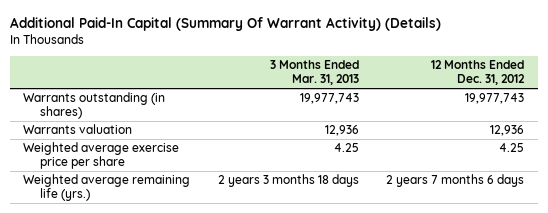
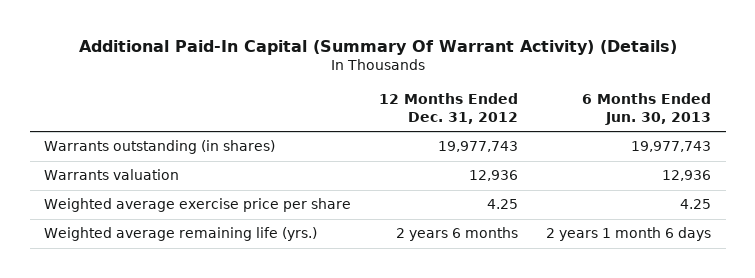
- | 3 Months Ended Mar. 31, 2013 | 12 Months Ended Dec. 31, 2012
+ | 12 Months Ended Dec. 31, 2012 | 6 Months Ended Jun. 30, 2013
- Weighted average remaining life (yrs.) | 2 years 3 months 18 days | 2 years 7 months 6 days
+ Weighted average remaining life (yrs.) | 2 years 6 months | 2 years 1 month 6 days

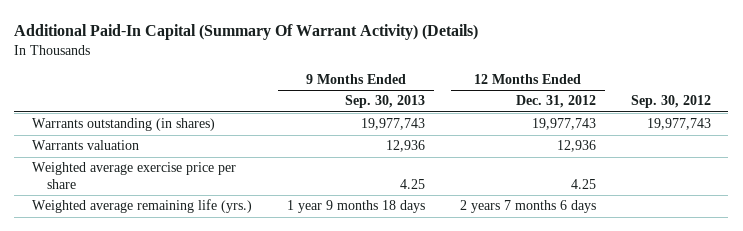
- | 12 Months Ended Dec. 31, 2012 | 6 Months Ended Jun. 30, 2013
+ | 9 Months Ended Sep. 30, 2013 | 12 Months Ended Dec. 31, 2012 | Sep. 30, 2012
- Weighted average remaining life (yrs.) | 2 years 6 months | 2 years 1 month 6 days
+ Weighted average remaining life (yrs.) | 1 year 9 months 18 days | 2 years 7 months 6 days |

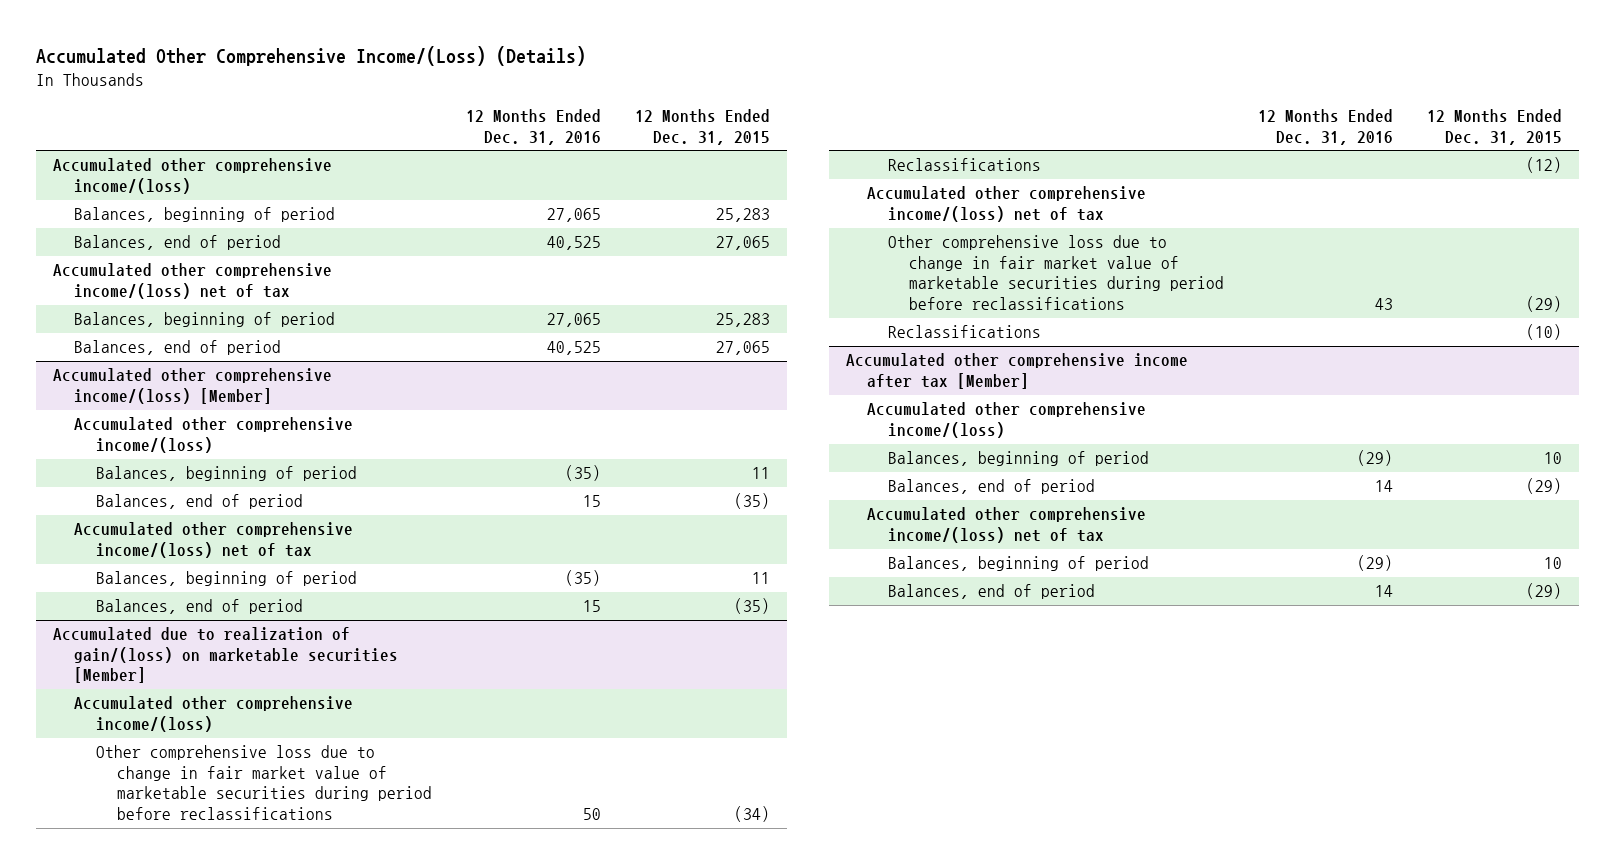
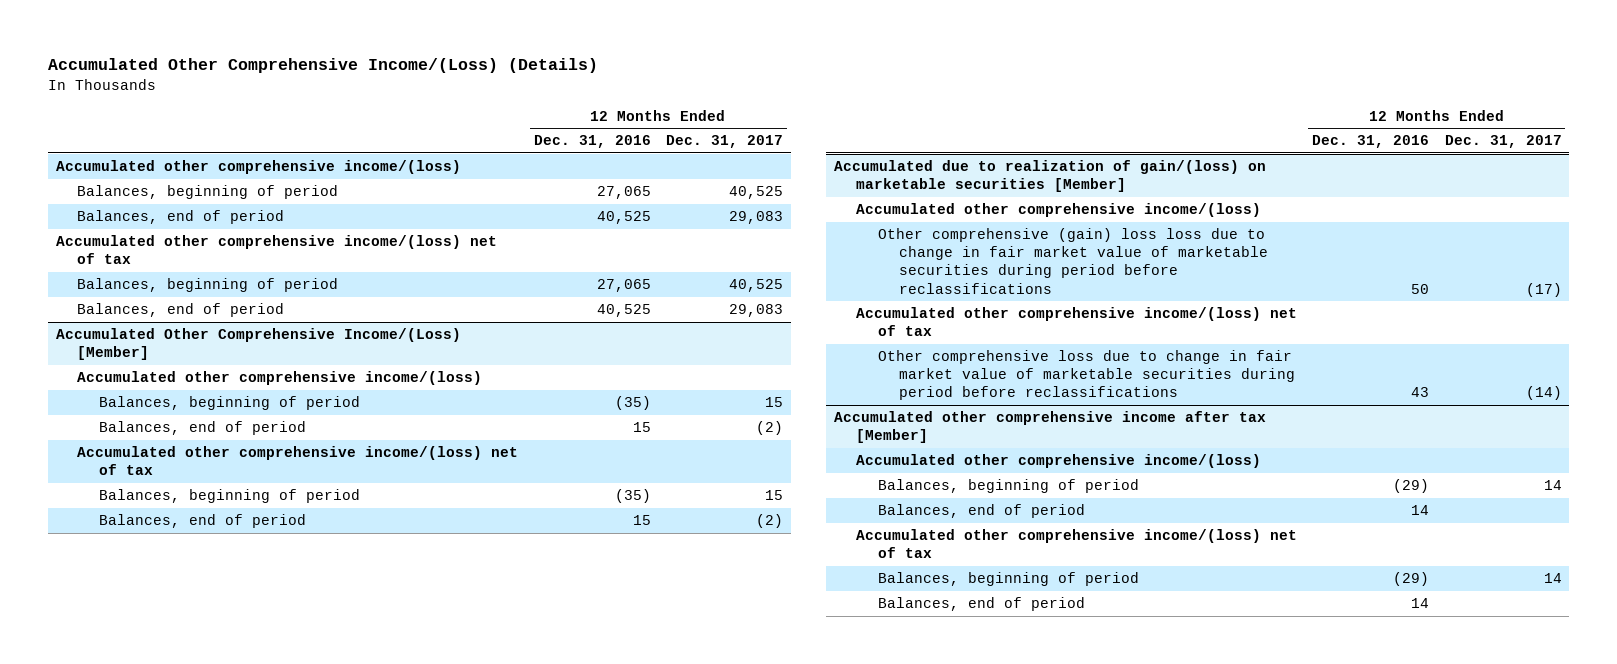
- | 12 Months Ended Dec. 31, 2016 | 12 Months Ended Dec. 31, 2015
+ | 12 Months Ended Dec. 31, 2016 | 12 Months Ended Dec. 31, 2017
- Accumulated other comprehensive income/(loss) [Member]
+ Accumulated Other Comprehensive Income/(Loss) [Member]
@ Accumulated due to realization of gain/(loss) on marketable securities [Member]
- Other comprehensive loss due to change in fair market value of marketable securities during period before reclassifications | 50 | (34)
- Reclassifications | | (12)
+ Other comprehensive (gain) loss loss due to change in fair market value of marketable securities during period before reclassifications | 50 | (17)
- Reclassifications | | (10)

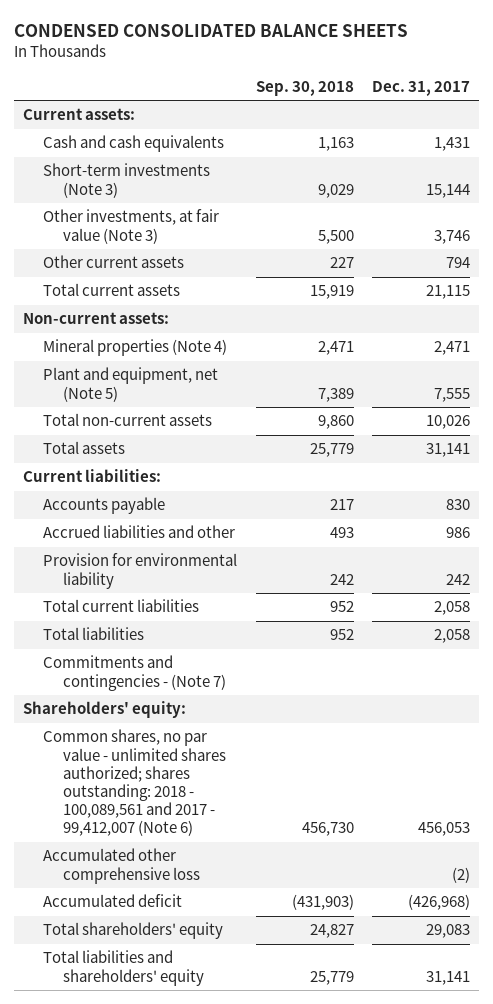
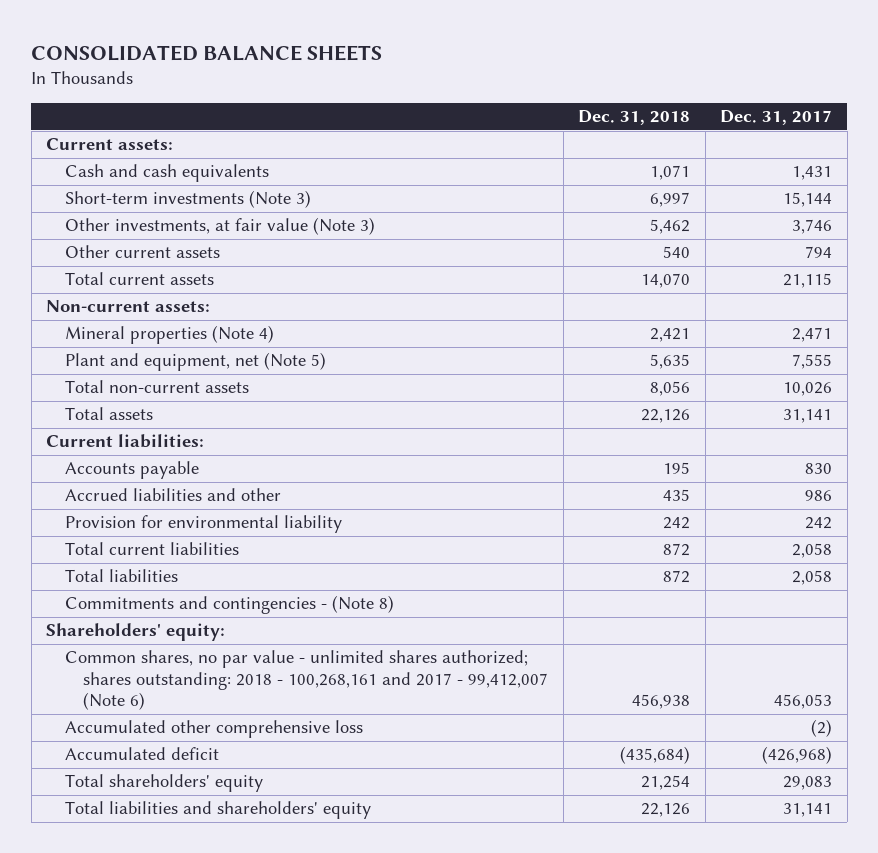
- CONDENSED CONSOLIDATED BALANCE SHEETS
+ CONSOLIDATED BALANCE SHEETS
- | Sep. 30, 2018 | Dec. 31, 2017
+ | Dec. 31, 2018 | Dec. 31, 2017
- Commitments and contingencies - (Note 7)
+ Commitments and contingencies - (Note 8)
- Common shares, no par value - unlimited shares authorized; shares outstanding: 2018 - 100,089,561 and 2017 - 99,412,007 (Note 6) | 456,730 | 456,053
+ Common shares, no par value - unlimited shares authorized; shares outstanding: 2018 - 100,268,161 and 2017 - 99,412,007 (Note 6) | 456,938 | 456,053

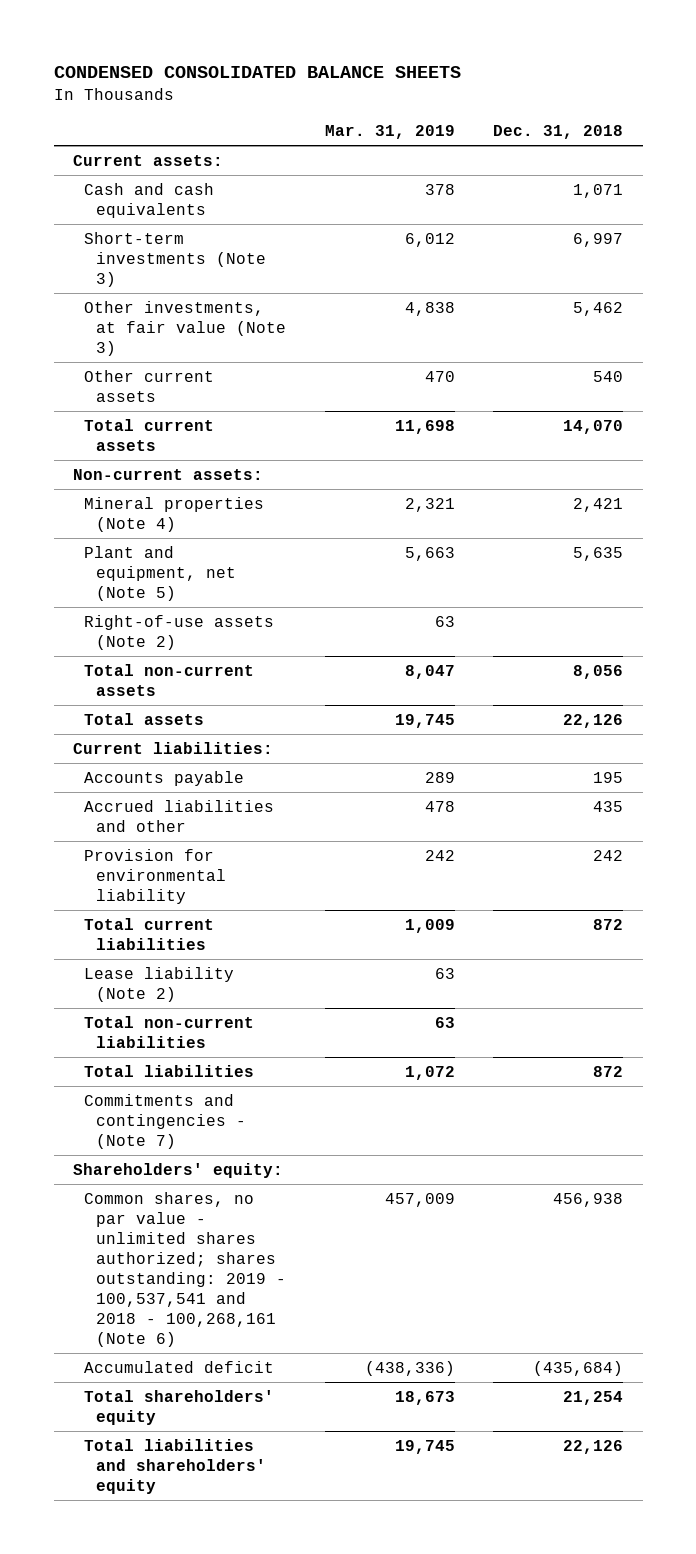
- CONSOLIDATED BALANCE SHEETS
+ CONDENSED CONSOLIDATED BALANCE SHEETS
- | Dec. 31, 2018 | Dec. 31, 2017
+ | Mar. 31, 2019 | Dec. 31, 2018
+ Right-of-use assets (Note 2) | 63 |
+ Lease liability (Note 2) | 63 |
+ Total non-current liabilities | 63 |
- Commitments and contingencies - (Note 8)
+ Commitments and contingencies - (Note 7)
- Common shares, no par value - unlimited shares authorized; shares outstanding: 2018 - 100,268,161 and 2017 - 99,412,007 (Note 6) | 456,938 | 456,053
- Accumulated other comprehensive loss | | (2)
+ Common shares, no par value - unlimited shares authorized; shares outstanding: 2019 - 100,537,541 and 2018 - 100,268,161 (Note 6) | 457,009 | 456,938

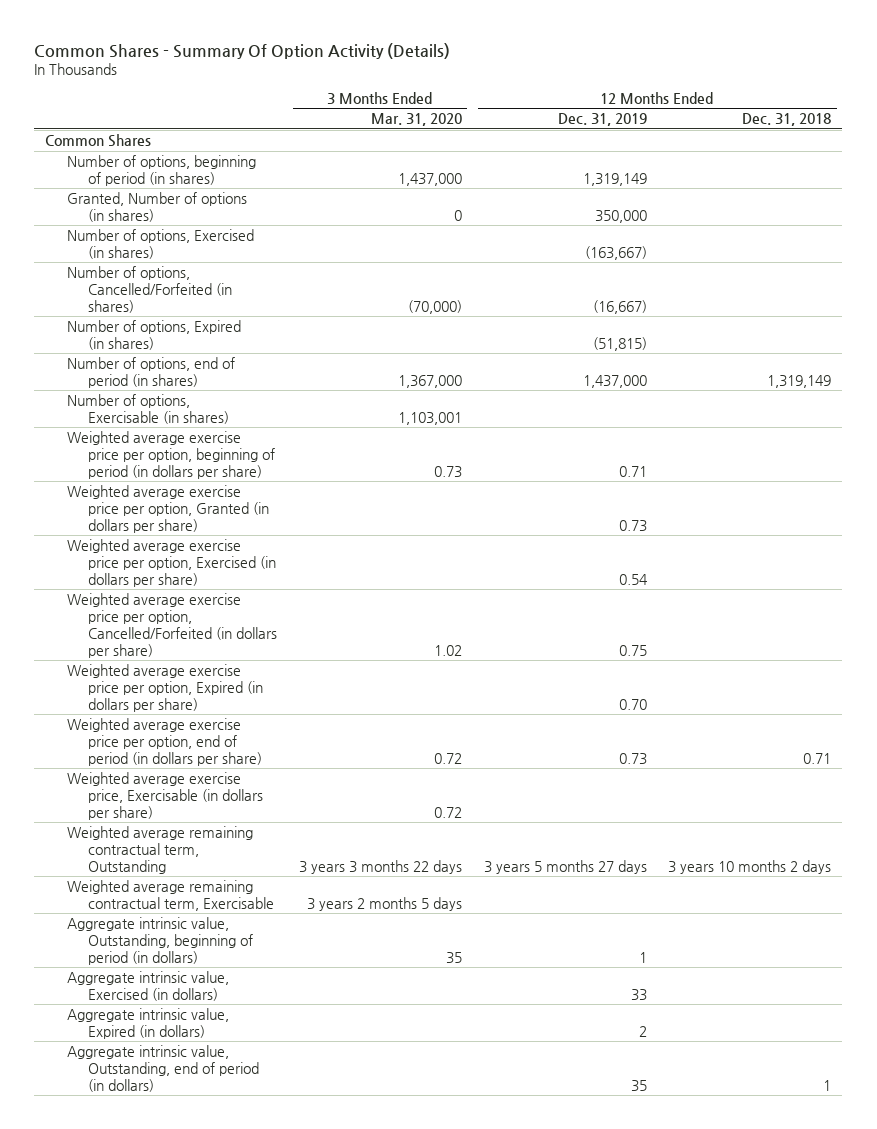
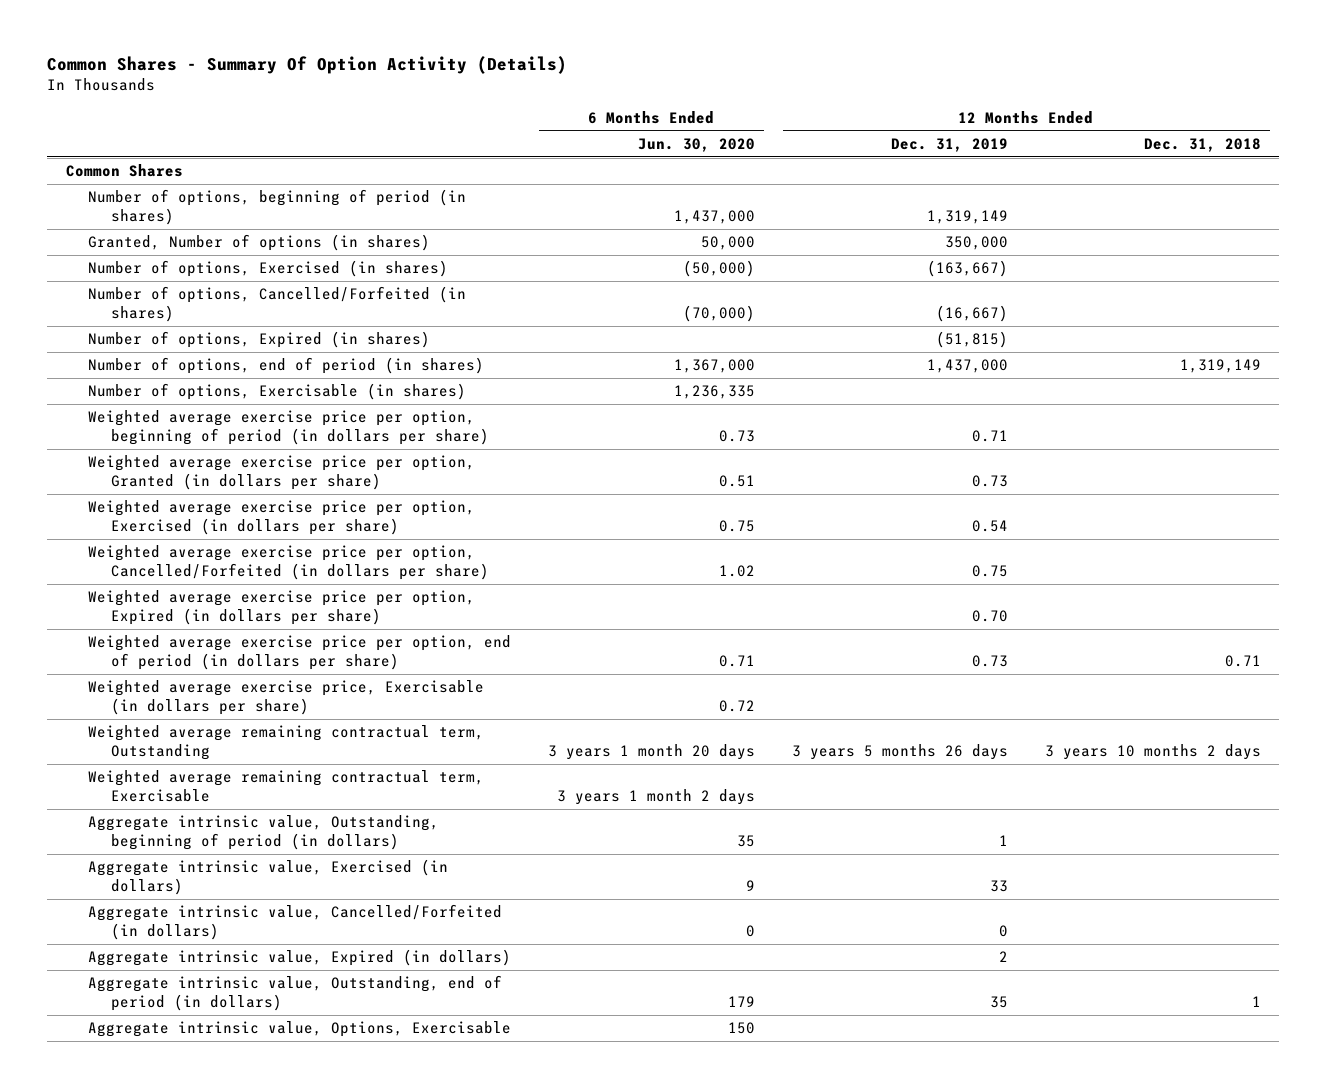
- | 3 Months Ended Mar. 31, 2020 | 12 Months Ended Dec. 31, 2019 | 12 Months Ended Dec. 31, 2018
+ | 6 Months Ended Jun. 30, 2020 | 12 Months Ended Dec. 31, 2019 | 12 Months Ended Dec. 31, 2018
- Weighted average remaining contractual term, Outstanding | 3 years 3 months 22 days | 3 years 5 months 27 days | 3 years 10 months 2 days
+ Weighted average remaining contractual term, Outstanding | 3 years 1 month 20 days | 3 years 5 months 26 days | 3 years 10 months 2 days
+ Aggregate intrinsic value, Cancelled/Forfeited (in dollars) | 0 | 0 |
+ Aggregate intrinsic value, Options, Exercisable | 150 | |

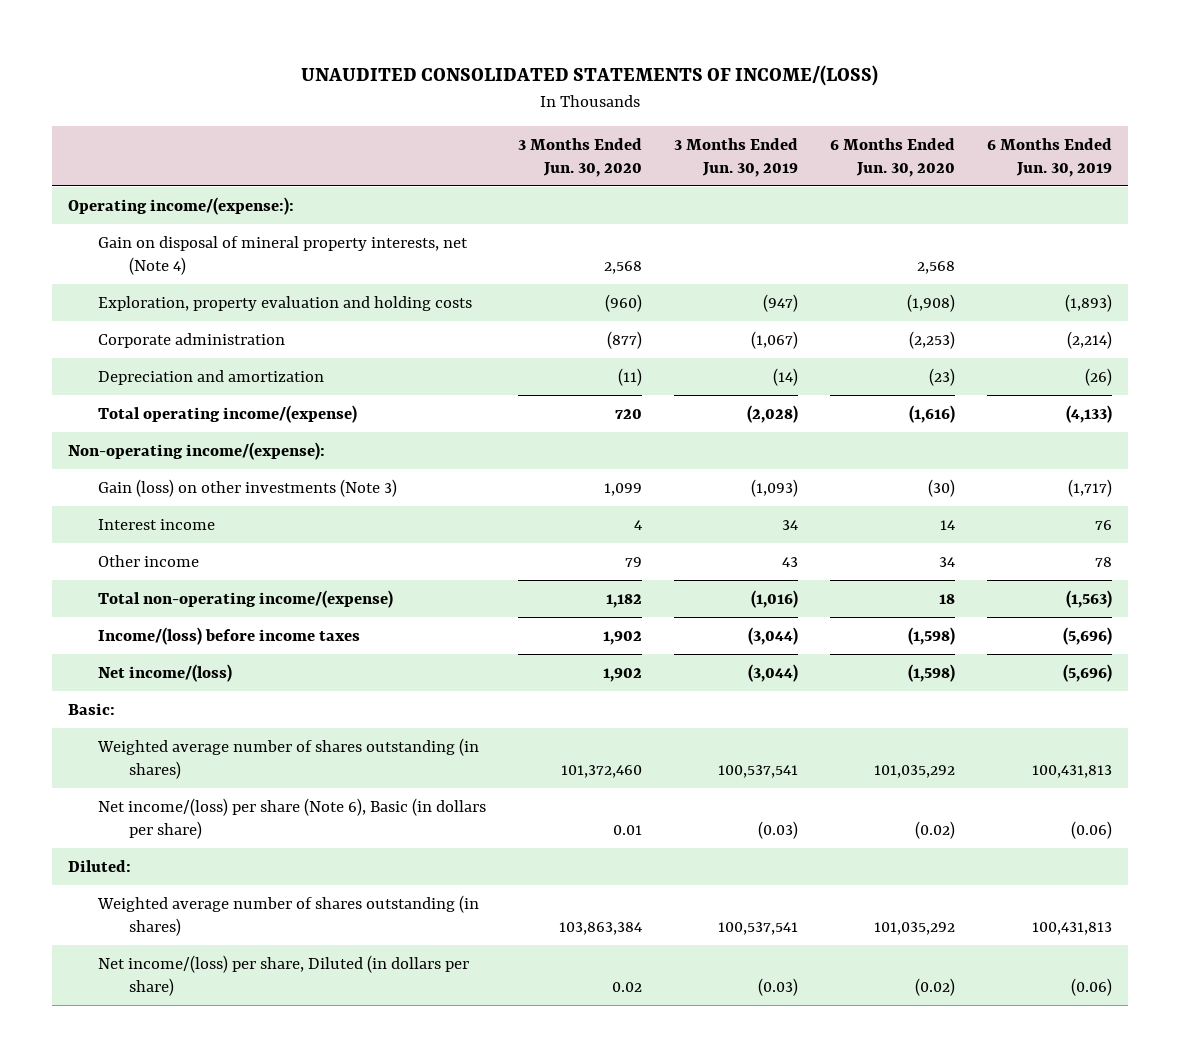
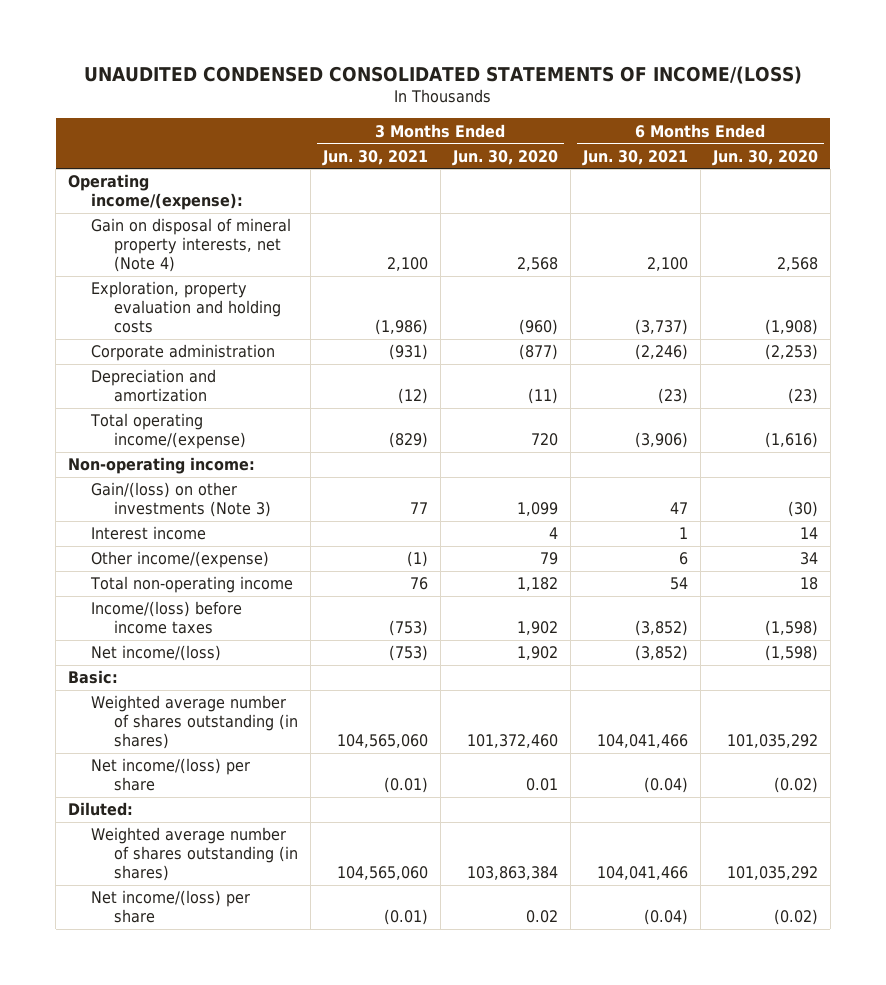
- UNAUDITED CONSOLIDATED STATEMENTS OF INCOME/(LOSS)
+ UNAUDITED CONDENSED CONSOLIDATED STATEMENTS OF INCOME/(LOSS)
- | 3 Months Ended Jun. 30, 2020 | 3 Months Ended Jun. 30, 2019 | 6 Months Ended Jun. 30, 2020 | 6 Months Ended Jun. 30, 2019
+ | 3 Months Ended Jun. 30, 2021 | 3 Months Ended Jun. 30, 2020 | 6 Months Ended Jun. 30, 2021 | 6 Months Ended Jun. 30, 2020
- Operating income/(expense:):
+ Operating income/(expense):
- Non-operating income/(expense):
- Gain (loss) on other investments (Note 3) | 1,099 | (1,093) | (30) | (1,717)
+ Non-operating income:
+ Gain/(loss) on other investments (Note 3) | 77 | 1,099 | 47 | (30)
- Other income | 79 | 43 | 34 | 78
- Total non-operating income/(expense) | 1,182 | (1,016) | 18 | (1,563)
+ Other income/(expense) | (1) | 79 | 6 | 34
+ Total non-operating income | 76 | 1,182 | 54 | 18
- Net income/(loss) per share (Note 6), Basic (in dollars per share) | 0.01 | (0.03) | (0.02) | (0.06)
+ Net income/(loss) per share | (0.01) | 0.01 | (0.04) | (0.02)
- Net income/(loss) per share, Diluted (in dollars per share) | 0.02 | (0.03) | (0.02) | (0.06)
+ Net income/(loss) per share | (0.01) | 0.02 | (0.04) | (0.02)

